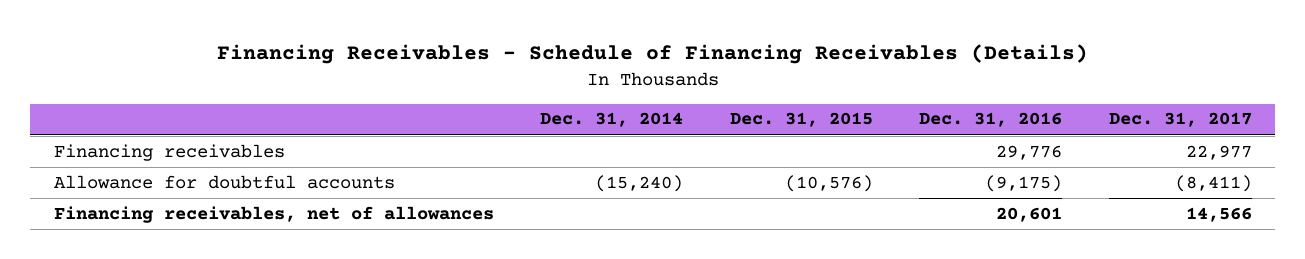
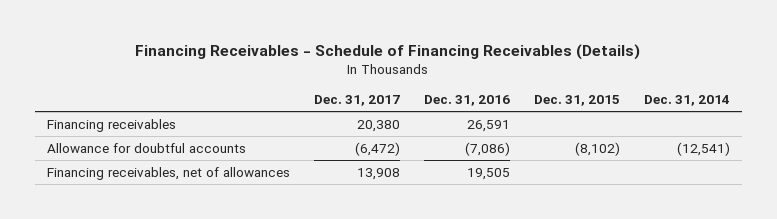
- | Dec. 31, 2014 | Dec. 31, 2015 | Dec. 31, 2016 | Dec. 31, 2017
+ | Dec. 31, 2017 | Dec. 31, 2016 | Dec. 31, 2015 | Dec. 31, 2014
- Financing receivables | | | 29,776 | 22,977
- Allowance for doubtful accounts | (15,240) | (10,576) | (9,175) | (8,411)
- Financing receivables, net of allowances | | | 20,601 | 14,566
+ Financing receivables | 20,380 | 26,591 | |
+ Allowance for doubtful accounts | (6,472) | (7,086) | (8,102) | (12,541)
+ Financing receivables, net of allowances | 13,908 | 19,505 | |

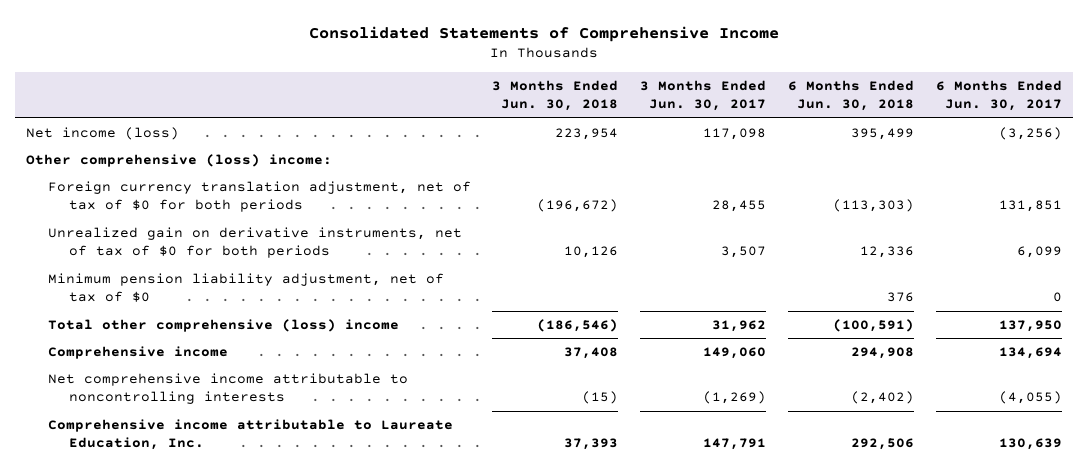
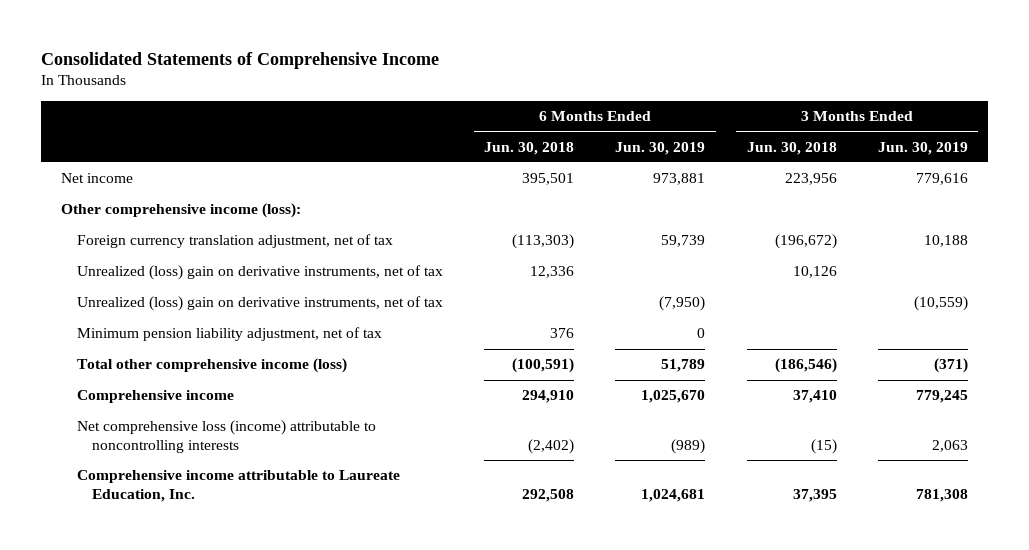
- | 3 Months Ended Jun. 30, 2018 | 3 Months Ended Jun. 30, 2017 | 6 Months Ended Jun. 30, 2018 | 6 Months Ended Jun. 30, 2017
+ | 6 Months Ended Jun. 30, 2018 | 6 Months Ended Jun. 30, 2019 | 3 Months Ended Jun. 30, 2018 | 3 Months Ended Jun. 30, 2019
- Net income (loss) | 223,954 | 117,098 | 395,499 | (3,256)
- Other comprehensive (loss) income:
- Foreign currency translation adjustment, net of tax of $0 for both periods | (196,672) | 28,455 | (113,303) | 131,851
- Unrealized gain on derivative instruments, net of tax of $0 for both periods | 10,126 | 3,507 | 12,336 | 6,099
- Minimum pension liability adjustment, net of tax of $0 | | | 376 | 0
- Total other comprehensive (loss) income | (186,546) | 31,962 | (100,591) | 137,950
- Comprehensive income | 37,408 | 149,060 | 294,908 | 134,694
- Net comprehensive income attributable to noncontrolling interests | (15) | (1,269) | (2,402) | (4,055)
- Comprehensive income attributable to Laureate Education, Inc. | 37,393 | 147,791 | 292,506 | 130,639
+ Net income | 395,501 | 973,881 | 223,956 | 779,616
+ Other comprehensive income (loss):
+ Foreign currency translation adjustment, net of tax | (113,303) | 59,739 | (196,672) | 10,188
+ Unrealized (loss) gain on derivative instruments, net of tax | 12,336 | | 10,126 |
+ Unrealized (loss) gain on derivative instruments, net of tax | | (7,950) | | (10,559)
+ Minimum pension liability adjustment, net of tax | 376 | 0 | |
+ Total other comprehensive income (loss) | (100,591) | 51,789 | (186,546) | (371)
+ Comprehensive income | 294,910 | 1,025,670 | 37,410 | 779,245
+ Net comprehensive loss (income) attributable to noncontrolling interests | (2,402) | (989) | (15) | 2,063
+ Comprehensive income attributable to Laureate Education, Inc. | 292,508 | 1,024,681 | 37,395 | 781,308

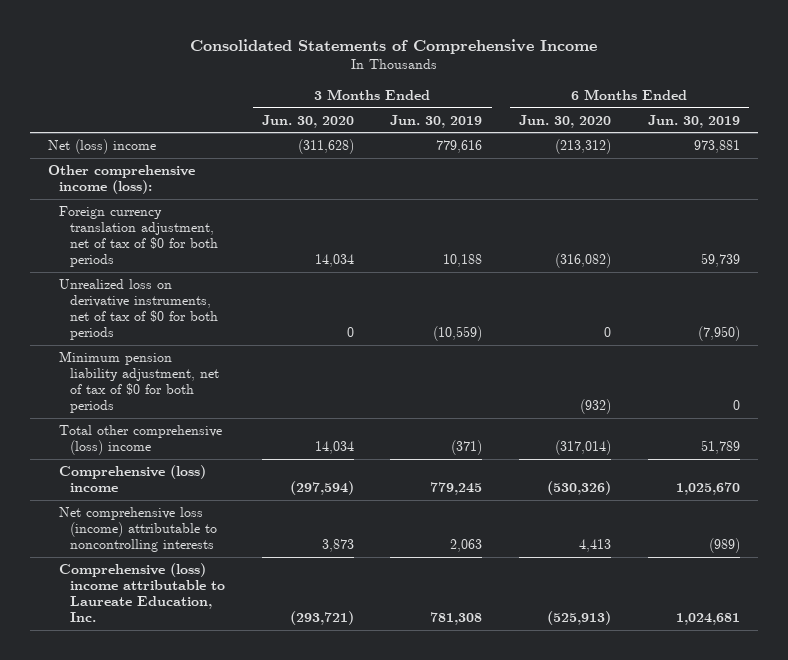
- | 6 Months Ended Jun. 30, 2018 | 6 Months Ended Jun. 30, 2019 | 3 Months Ended Jun. 30, 2018 | 3 Months Ended Jun. 30, 2019
+ | 3 Months Ended Jun. 30, 2020 | 3 Months Ended Jun. 30, 2019 | 6 Months Ended Jun. 30, 2020 | 6 Months Ended Jun. 30, 2019
- Net income | 395,501 | 973,881 | 223,956 | 779,616
+ Net (loss) income | (311,628) | 779,616 | (213,312) | 973,881
- Foreign currency translation adjustment, net of tax | (113,303) | 59,739 | (196,672) | 10,188
- Unrealized (loss) gain on derivative instruments, net of tax | 12,336 | | 10,126 |
- Unrealized (loss) gain on derivative instruments, net of tax | | (7,950) | | (10,559)
- Minimum pension liability adjustment, net of tax | 376 | 0 | |
- Total other comprehensive income (loss) | (100,591) | 51,789 | (186,546) | (371)
- Comprehensive income | 294,910 | 1,025,670 | 37,410 | 779,245
+ Foreign currency translation adjustment, net of tax of $0 for both periods | 14,034 | 10,188 | (316,082) | 59,739
+ Unrealized loss on derivative instruments, net of tax of $0 for both periods | 0 | (10,559) | 0 | (7,950)
+ Minimum pension liability adjustment, net of tax of $0 for both periods | | | (932) | 0
+ Total other comprehensive (loss) income | 14,034 | (371) | (317,014) | 51,789
+ Comprehensive (loss) income | (297,594) | 779,245 | (530,326) | 1,025,670
- Comprehensive income attributable to Laureate Education, Inc. | 292,508 | 1,024,681 | 37,395 | 781,308
+ Comprehensive (loss) income attributable to Laureate Education, Inc. | (293,721) | 781,308 | (525,913) | 1,024,681

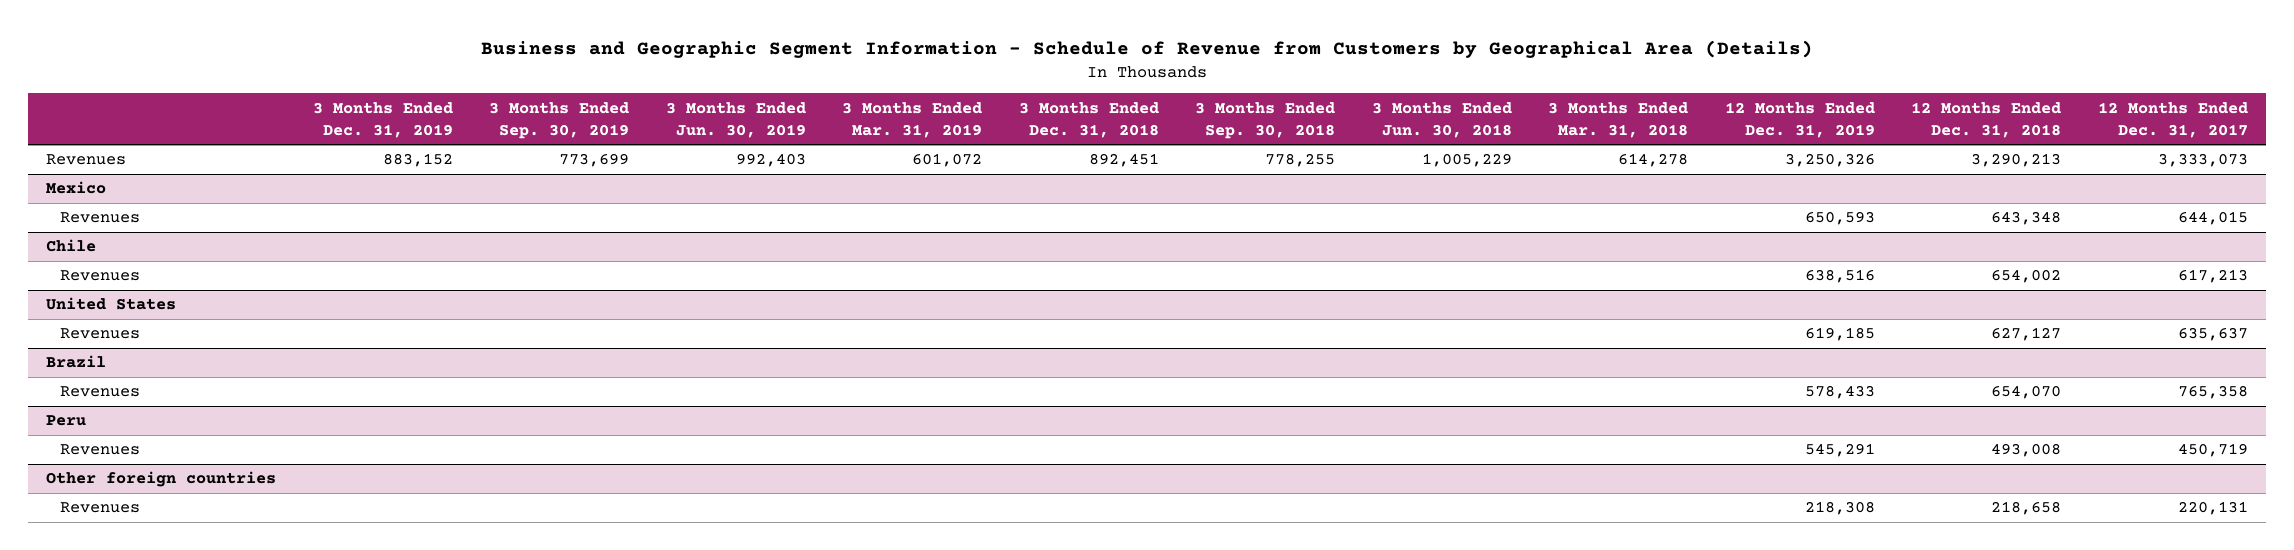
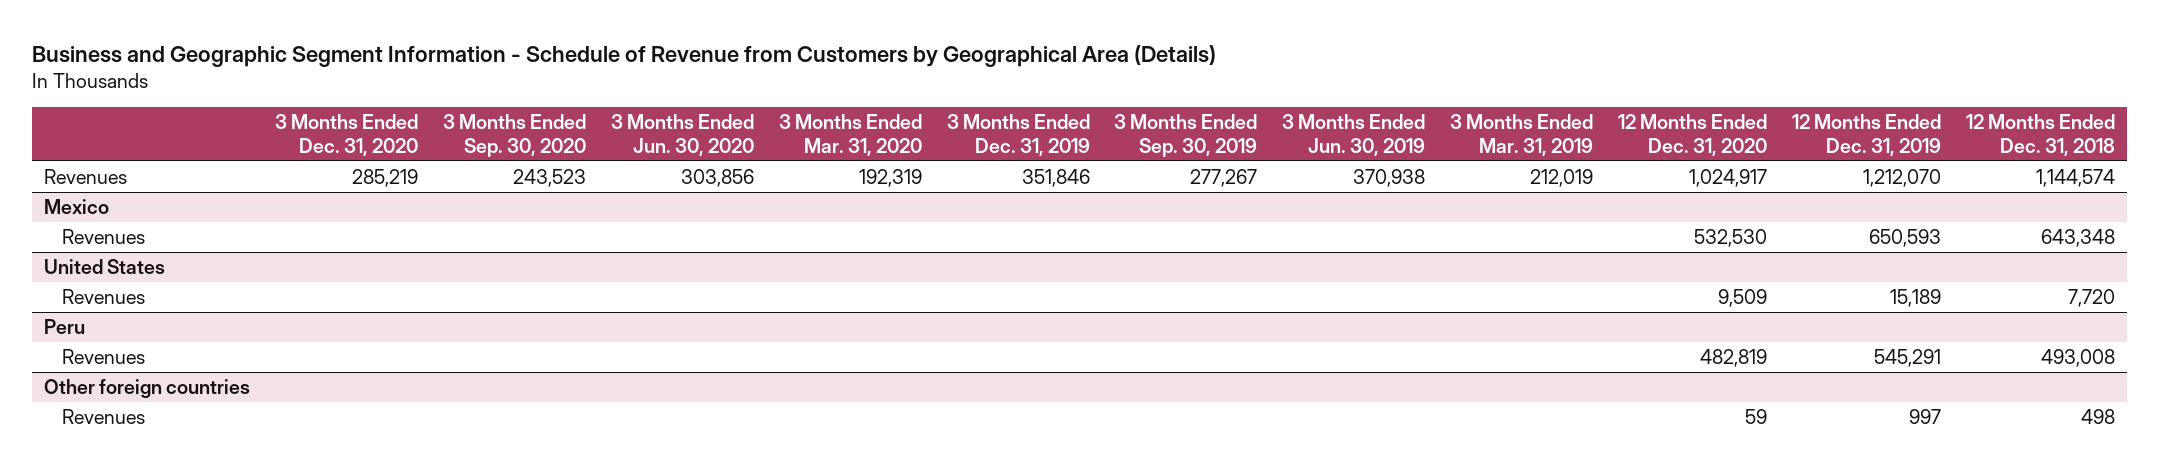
- | 3 Months Ended Dec. 31, 2019 | 3 Months Ended Sep. 30, 2019 | 3 Months Ended Jun. 30, 2019 | 3 Months Ended Mar. 31, 2019 | 3 Months Ended Dec. 31, 2018 | 3 Months Ended Sep. 30, 2018 | 3 Months Ended Jun. 30, 2018 | 3 Months Ended Mar. 31, 2018 | 12 Months Ended Dec. 31, 2019 | 12 Months Ended Dec. 31, 2018 | 12 Months Ended Dec. 31, 2017
+ | 3 Months Ended Dec. 31, 2020 | 3 Months Ended Sep. 30, 2020 | 3 Months Ended Jun. 30, 2020 | 3 Months Ended Mar. 31, 2020 | 3 Months Ended Dec. 31, 2019 | 3 Months Ended Sep. 30, 2019 | 3 Months Ended Jun. 30, 2019 | 3 Months Ended Mar. 31, 2019 | 12 Months Ended Dec. 31, 2020 | 12 Months Ended Dec. 31, 2019 | 12 Months Ended Dec. 31, 2018
- Revenues | 883,152 | 773,699 | 992,403 | 601,072 | 892,451 | 778,255 | 1,005,229 | 614,278 | 3,250,326 | 3,290,213 | 3,333,073
+ Revenues | 285,219 | 243,523 | 303,856 | 192,319 | 351,846 | 277,267 | 370,938 | 212,019 | 1,024,917 | 1,212,070 | 1,144,574
- Chile
- Revenues | | | | | | | | | 638,516 | 654,002 | 617,213
@ United States
- Revenues | | | | | | | | | 619,185 | 627,127 | 635,637
- Brazil
- Revenues | | | | | | | | | 578,433 | 654,070 | 765,358
@ United States
+ Revenues | | | | | | | | | 9,509 | 15,189 | 7,720
@ Other foreign countries
- Revenues | | | | | | | | | 218,308 | 218,658 | 220,131
+ Revenues | | | | | | | | | 59 | 997 | 498

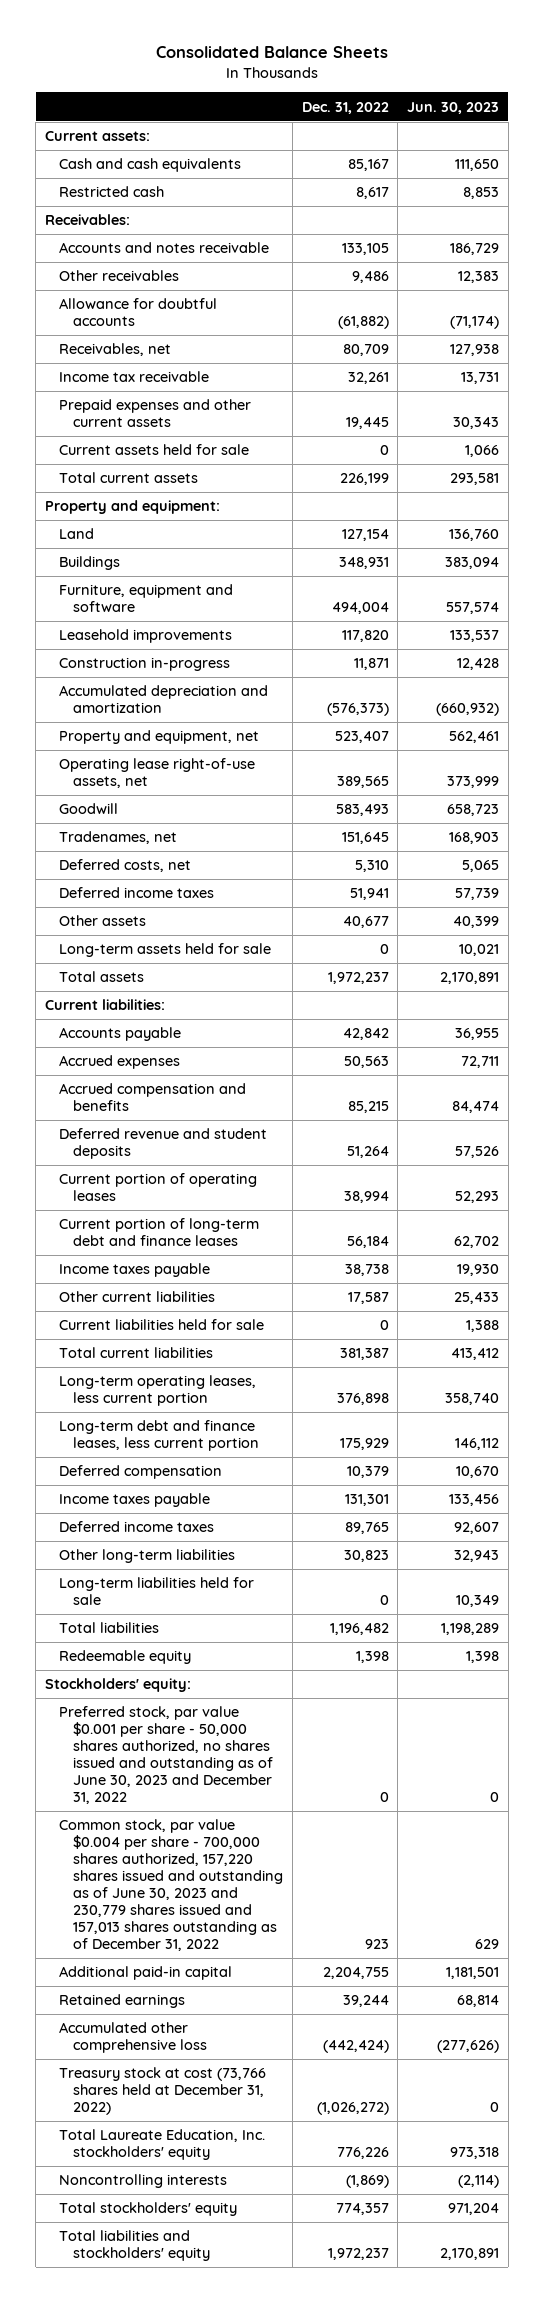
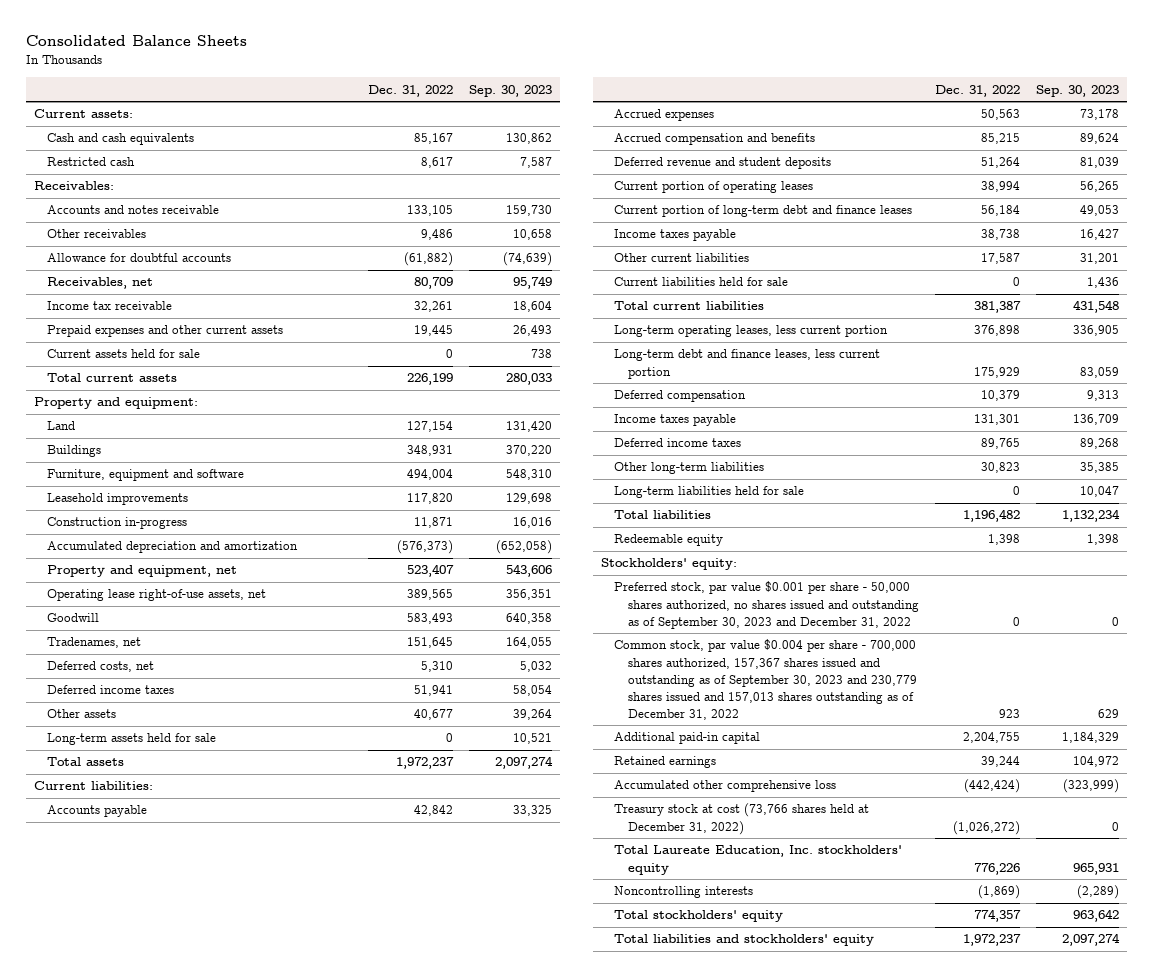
- | Dec. 31, 2022 | Jun. 30, 2023
+ | Dec. 31, 2022 | Sep. 30, 2023
- Preferred stock, par value $0.001 per share - 50,000 shares authorized, no shares issued and outstanding as of June 30, 2023 and December 31, 2022 | 0 | 0
- Common stock, par value $0.004 per share - 700,000 shares authorized, 157,220 shares issued and outstanding as of June 30, 2023 and 230,779 shares issued and 157,013 shares outstanding as of December 31, 2022 | 923 | 629
+ Preferred stock, par value $0.001 per share - 50,000 shares authorized, no shares issued and outstanding as of September 30, 2023 and December 31, 2022 | 0 | 0
+ Common stock, par value $0.004 per share - 700,000 shares authorized, 157,367 shares issued and outstanding as of September 30, 2023 and 230,779 shares issued and 157,013 shares outstanding as of December 31, 2022 | 923 | 629

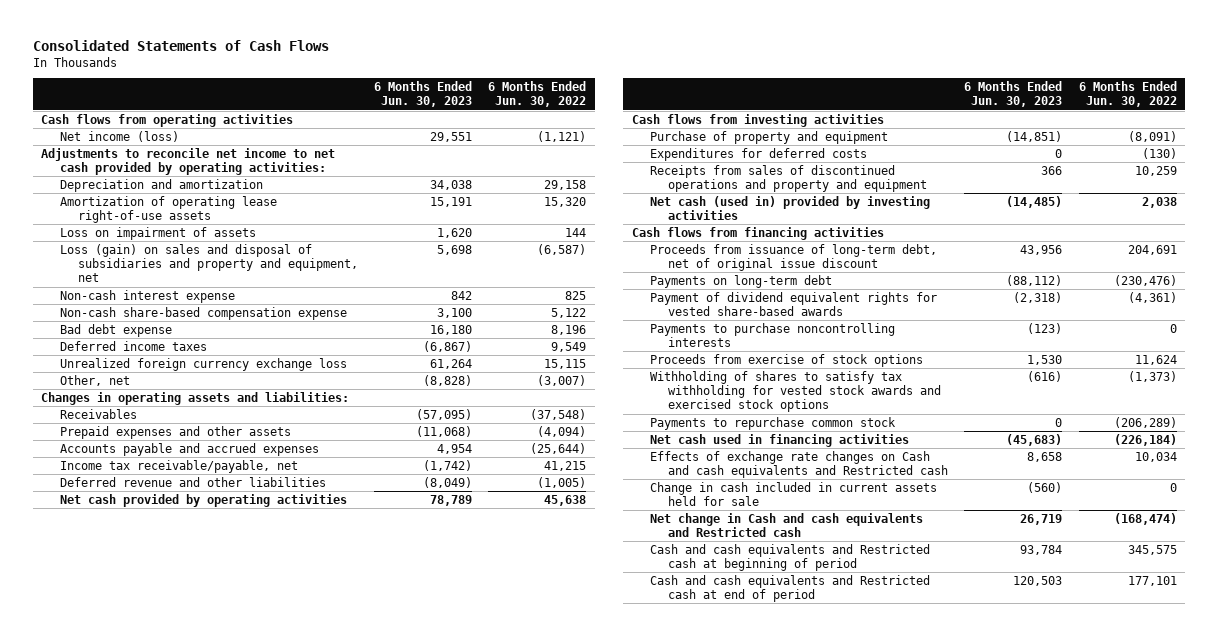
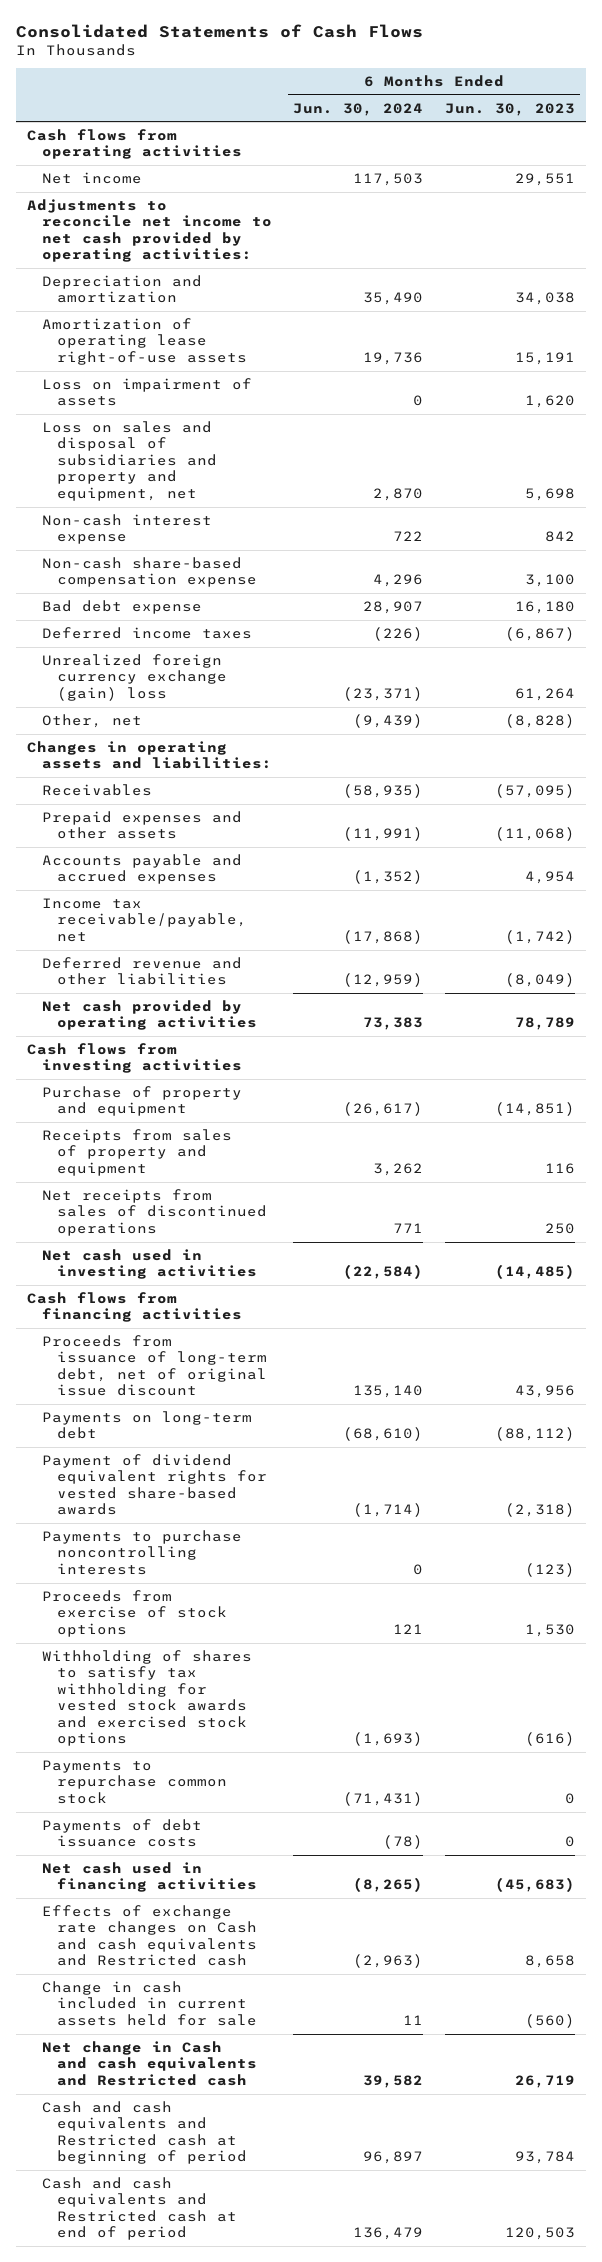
- | 6 Months Ended Jun. 30, 2023 | 6 Months Ended Jun. 30, 2022
+ | 6 Months Ended Jun. 30, 2024 | 6 Months Ended Jun. 30, 2023
- Net income (loss) | 29,551 | (1,121)
+ Net income | 117,503 | 29,551
- Loss (gain) on sales and disposal of subsidiaries and property and equipment, net | 5,698 | (6,587)
+ Loss on sales and disposal of subsidiaries and property and equipment, net | 2,870 | 5,698
- Unrealized foreign currency exchange loss | 61,264 | 15,115
+ Unrealized foreign currency exchange (gain) loss | (23,371) | 61,264
- Expenditures for deferred costs | 0 | (130)
- Receipts from sales of discontinued operations and property and equipment | 366 | 10,259
- Net cash (used in) provided by investing activities | (14,485) | 2,038
+ Receipts from sales of property and equipment | 3,262 | 116
+ Net receipts from sales of discontinued operations | 771 | 250
+ Net cash used in investing activities | (22,584) | (14,485)
+ Payments of debt issuance costs | (78) | 0

